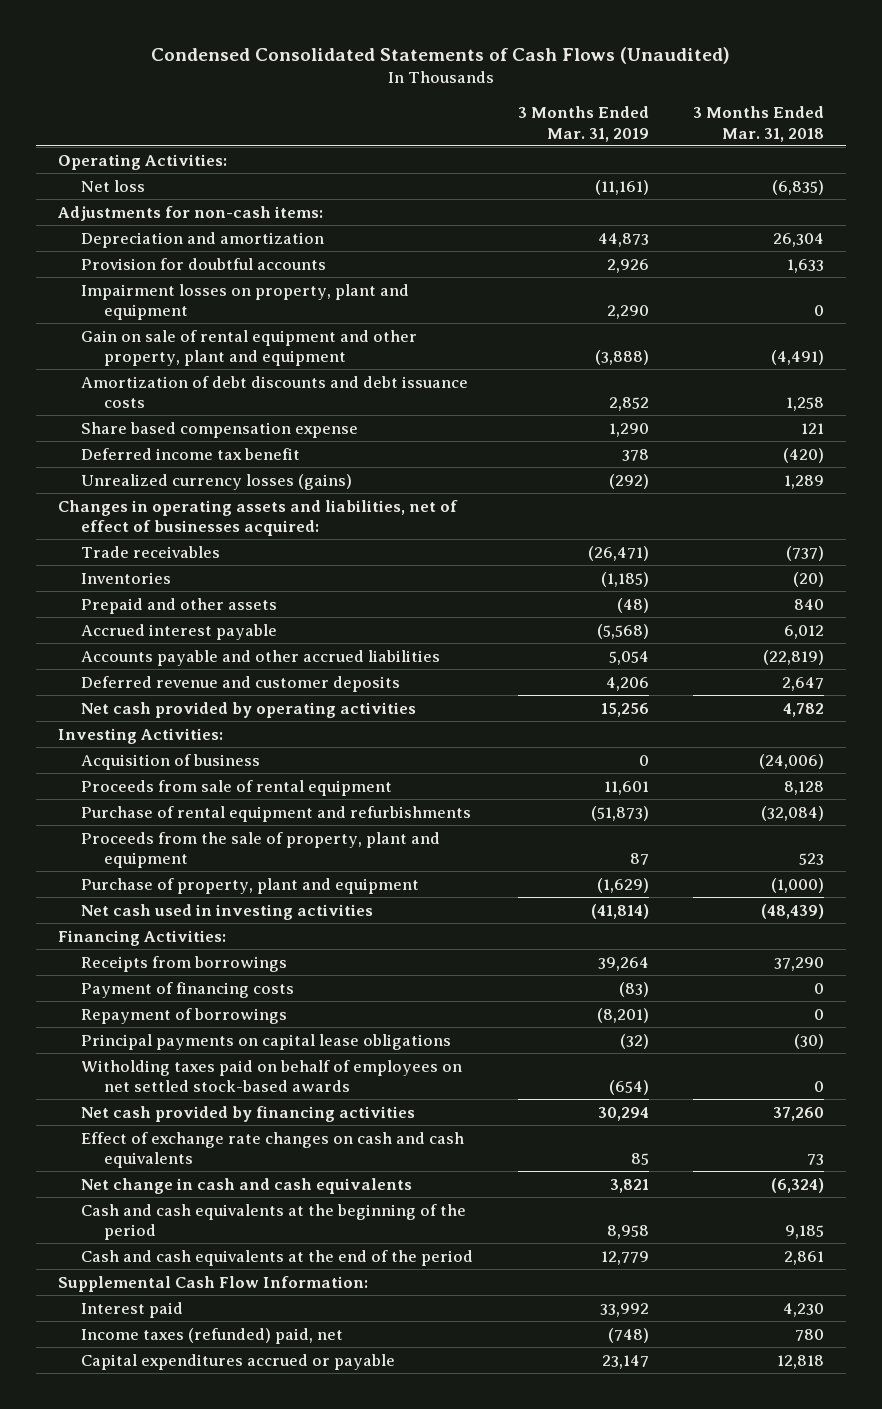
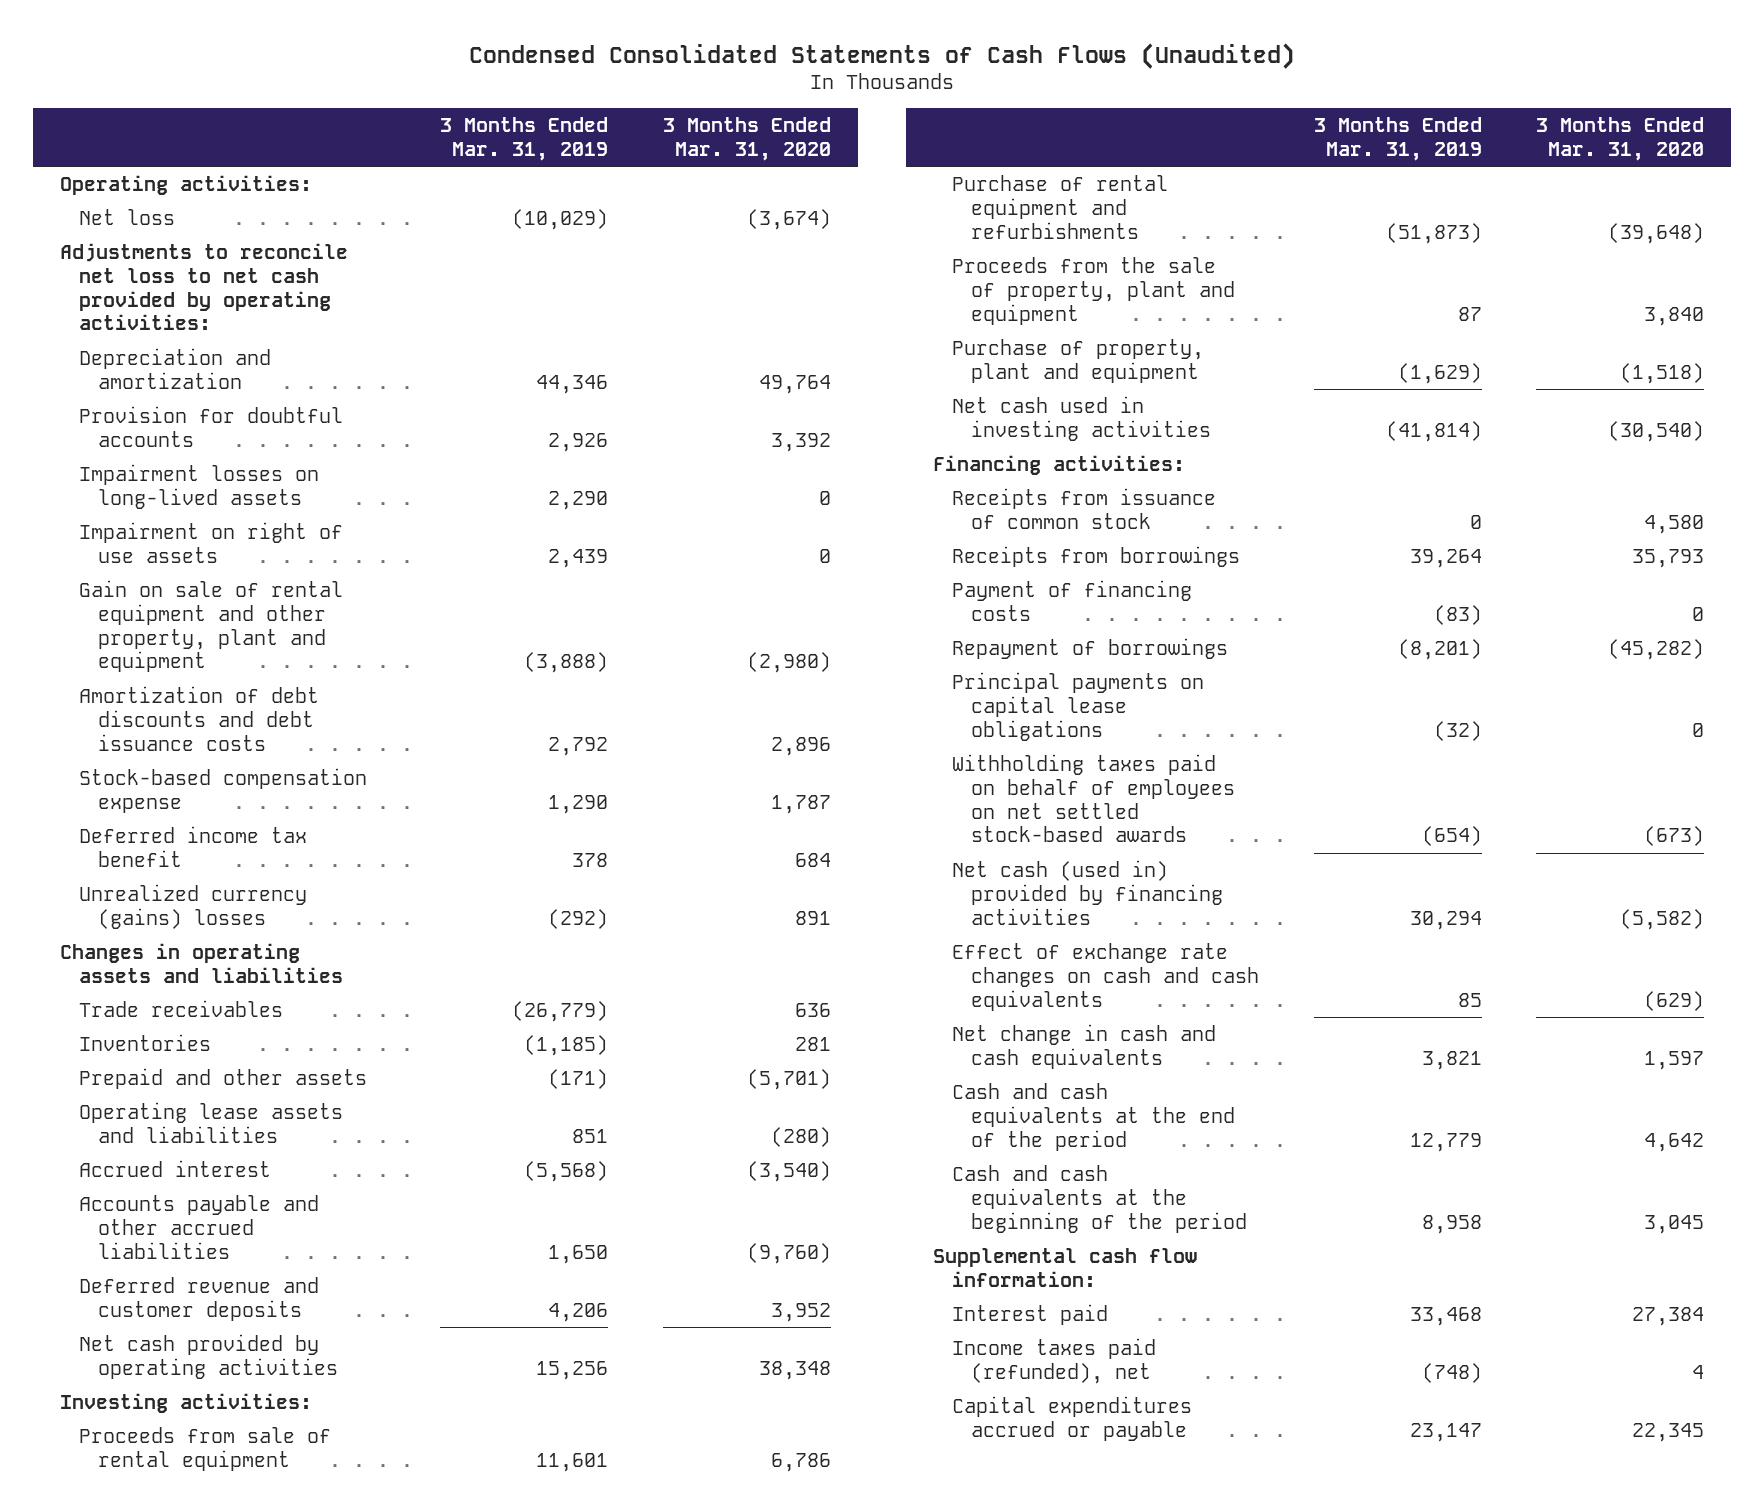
- | 3 Months Ended Mar. 31, 2019 | 3 Months Ended Mar. 31, 2018
+ | 3 Months Ended Mar. 31, 2019 | 3 Months Ended Mar. 31, 2020
- Operating Activities:
- Net loss | (11,161) | (6,835)
- Adjustments for non-cash items:
- Depreciation and amortization | 44,873 | 26,304
+ Operating activities:
+ Net loss | (10,029) | (3,674)
+ Adjustments to reconcile net loss to net cash provided by operating activities:
+ Depreciation and amortization | 44,346 | 49,764
- Impairment losses on property, plant and equipment | 2,290 | 0
+ Impairment losses on long-lived assets | 2,290 | 0
+ Impairment on right of use assets | 2,439 | 0
- Amortization of debt discounts and debt issuance costs | 2,852 | 1,258
- Share based compensation expense | 1,290 | 121
+ Amortization of debt discounts and debt issuance costs | 2,792 | 2,896
+ Stock-based compensation expense | 1,290 | 1,787
- Unrealized currency losses (gains) | (292) | 1,289
- Changes in operating assets and liabilities, net of effect of businesses acquired:
- Trade receivables | (26,471) | (737)
+ Unrealized currency (gains) losses | (292) | 891
+ Changes in operating assets and liabilities
+ Trade receivables | (26,779) | 636
- Prepaid and other assets | (48) | 840
- Accrued interest payable | (5,568) | 6,012
- Accounts payable and other accrued liabilities | 5,054 | (22,819)
+ Prepaid and other assets | (171) | (5,701)
+ Operating lease assets and liabilities | 851 | (280)
+ Accrued interest | (5,568) | (3,540)
+ Accounts payable and other accrued liabilities | 1,650 | (9,760)
- Investing Activities:
- Acquisition of business | 0 | (24,006)
+ Investing activities:
- Financing Activities:
+ Financing activities:
+ Receipts from issuance of common stock | 0 | 4,580
- Witholding taxes paid on behalf of employees on net settled stock-based awards | (654) | 0
- Net cash provided by financing activities | 30,294 | 37,260
+ Withholding taxes paid on behalf of employees on net settled stock-based awards | (654) | (673)
+ Net cash (used in) provided by financing activities | 30,294 | (5,582)
- Supplemental Cash Flow Information:
- Interest paid | 33,992 | 4,230
- Income taxes (refunded) paid, net | (748) | 780
moved down: Cash and cash equivalents at the beginning of the period | 8,958 | 3,045
+ Supplemental cash flow information:
+ Interest paid | 33,468 | 27,384
+ Income taxes paid (refunded), net | (748) | 4

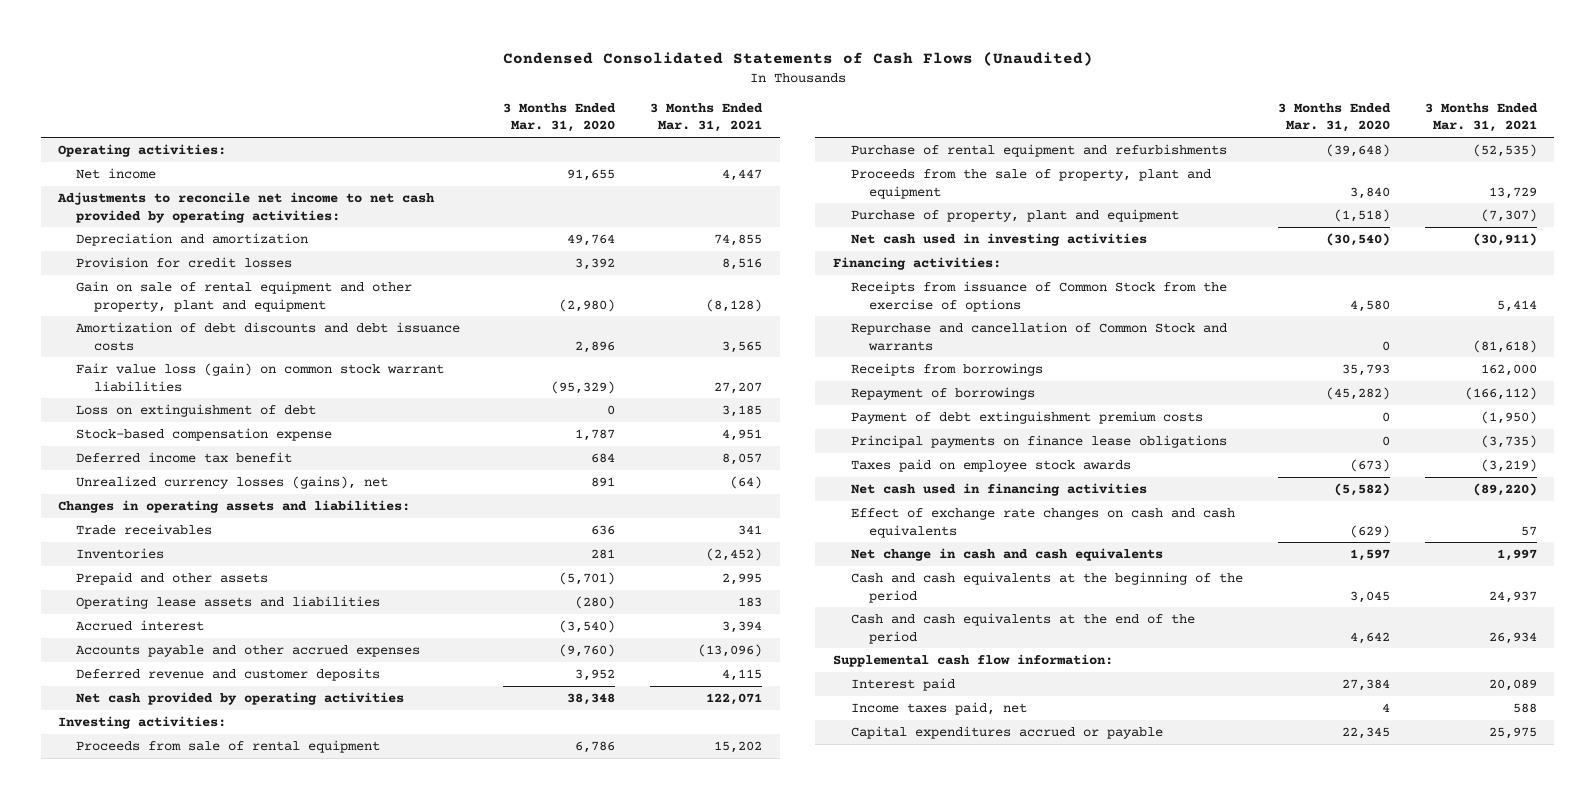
- | 3 Months Ended Mar. 31, 2019 | 3 Months Ended Mar. 31, 2020
+ | 3 Months Ended Mar. 31, 2020 | 3 Months Ended Mar. 31, 2021
- Net loss | (10,029) | (3,674)
- Adjustments to reconcile net loss to net cash provided by operating activities:
+ Net income | 91,655 | 4,447
+ Adjustments to reconcile net income to net cash provided by operating activities:
- Provision for doubtful accounts | 2,926 | 3,392
- Impairment losses on long-lived assets | 2,290 | 0
- Impairment on right of use assets | 2,439 | 0
+ Provision for credit losses | 3,392 | 8,516
+ Fair value loss (gain) on common stock warrant liabilities | (95,329) | 27,207
+ Loss on extinguishment of debt | 0 | 3,185
- Unrealized currency (gains) losses | (292) | 891
- Changes in operating assets and liabilities
+ Unrealized currency losses (gains), net | 891 | (64)
+ Changes in operating assets and liabilities:
- Accounts payable and other accrued liabilities | 1,650 | (9,760)
+ Accounts payable and other accrued expenses | (9,760) | (13,096)
- Receipts from issuance of common stock | 0 | 4,580
+ Receipts from issuance of Common Stock from the exercise of options | 4,580 | 5,414
+ Repurchase and cancellation of Common Stock and warrants | 0 | (81,618)
- Payment of financing costs | (83) | 0
- Principal payments on capital lease obligations | (32) | 0
- Withholding taxes paid on behalf of employees on net settled stock-based awards | (654) | (673)
- Net cash (used in) provided by financing activities | 30,294 | (5,582)
+ Payment of debt extinguishment premium costs | 0 | (1,950)
+ Principal payments on finance lease obligations | 0 | (3,735)
+ Taxes paid on employee stock awards | (673) | (3,219)
+ Net cash used in financing activities | (5,582) | (89,220)
moved down: Cash and cash equivalents at the end of the period | 4,642 | 26,934
- Income taxes paid (refunded), net | (748) | 4
+ Income taxes paid, net | 4 | 588

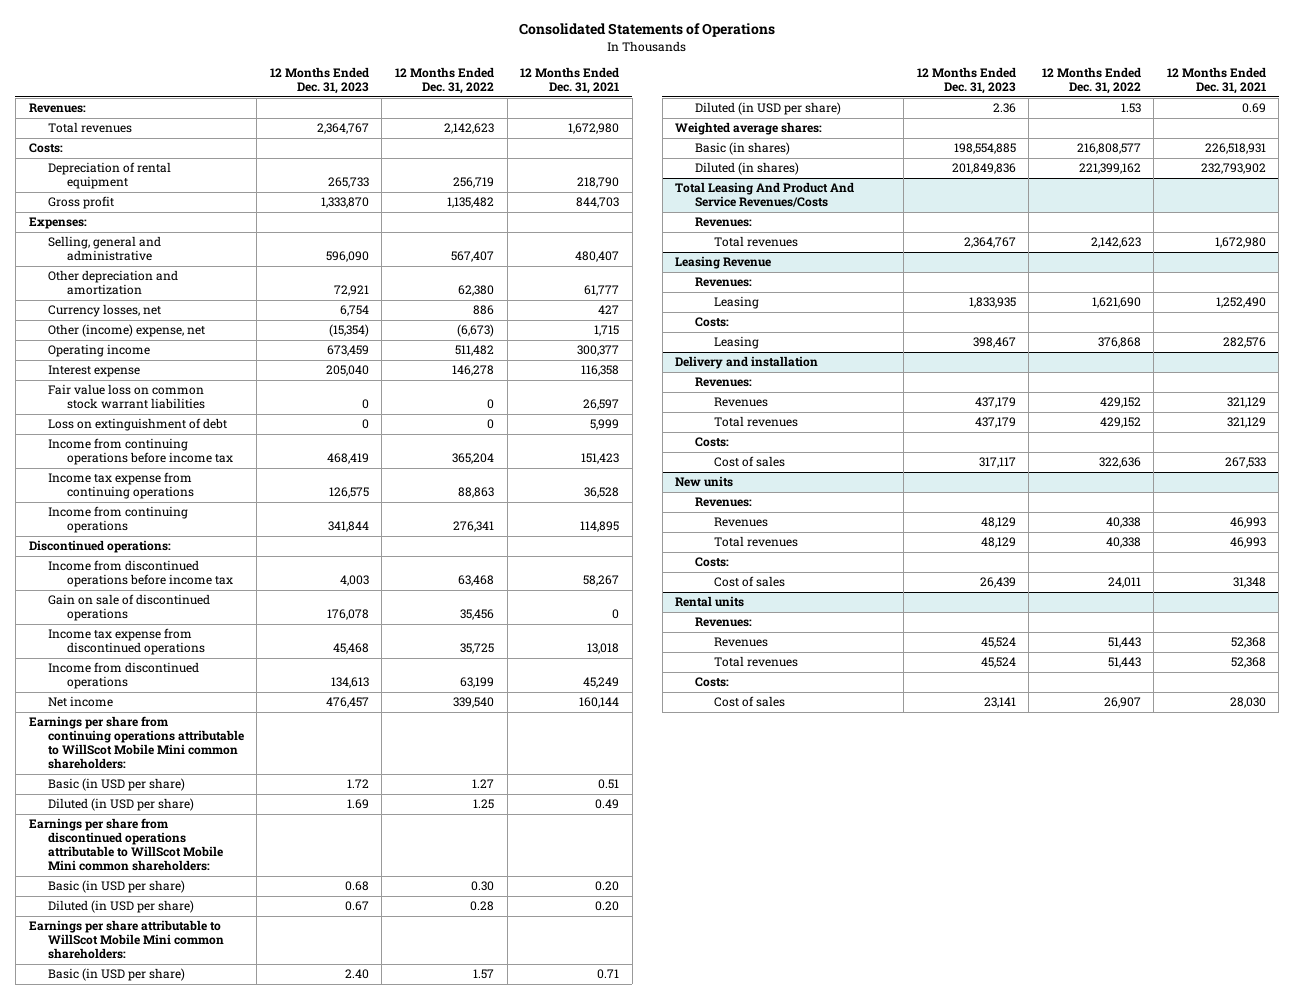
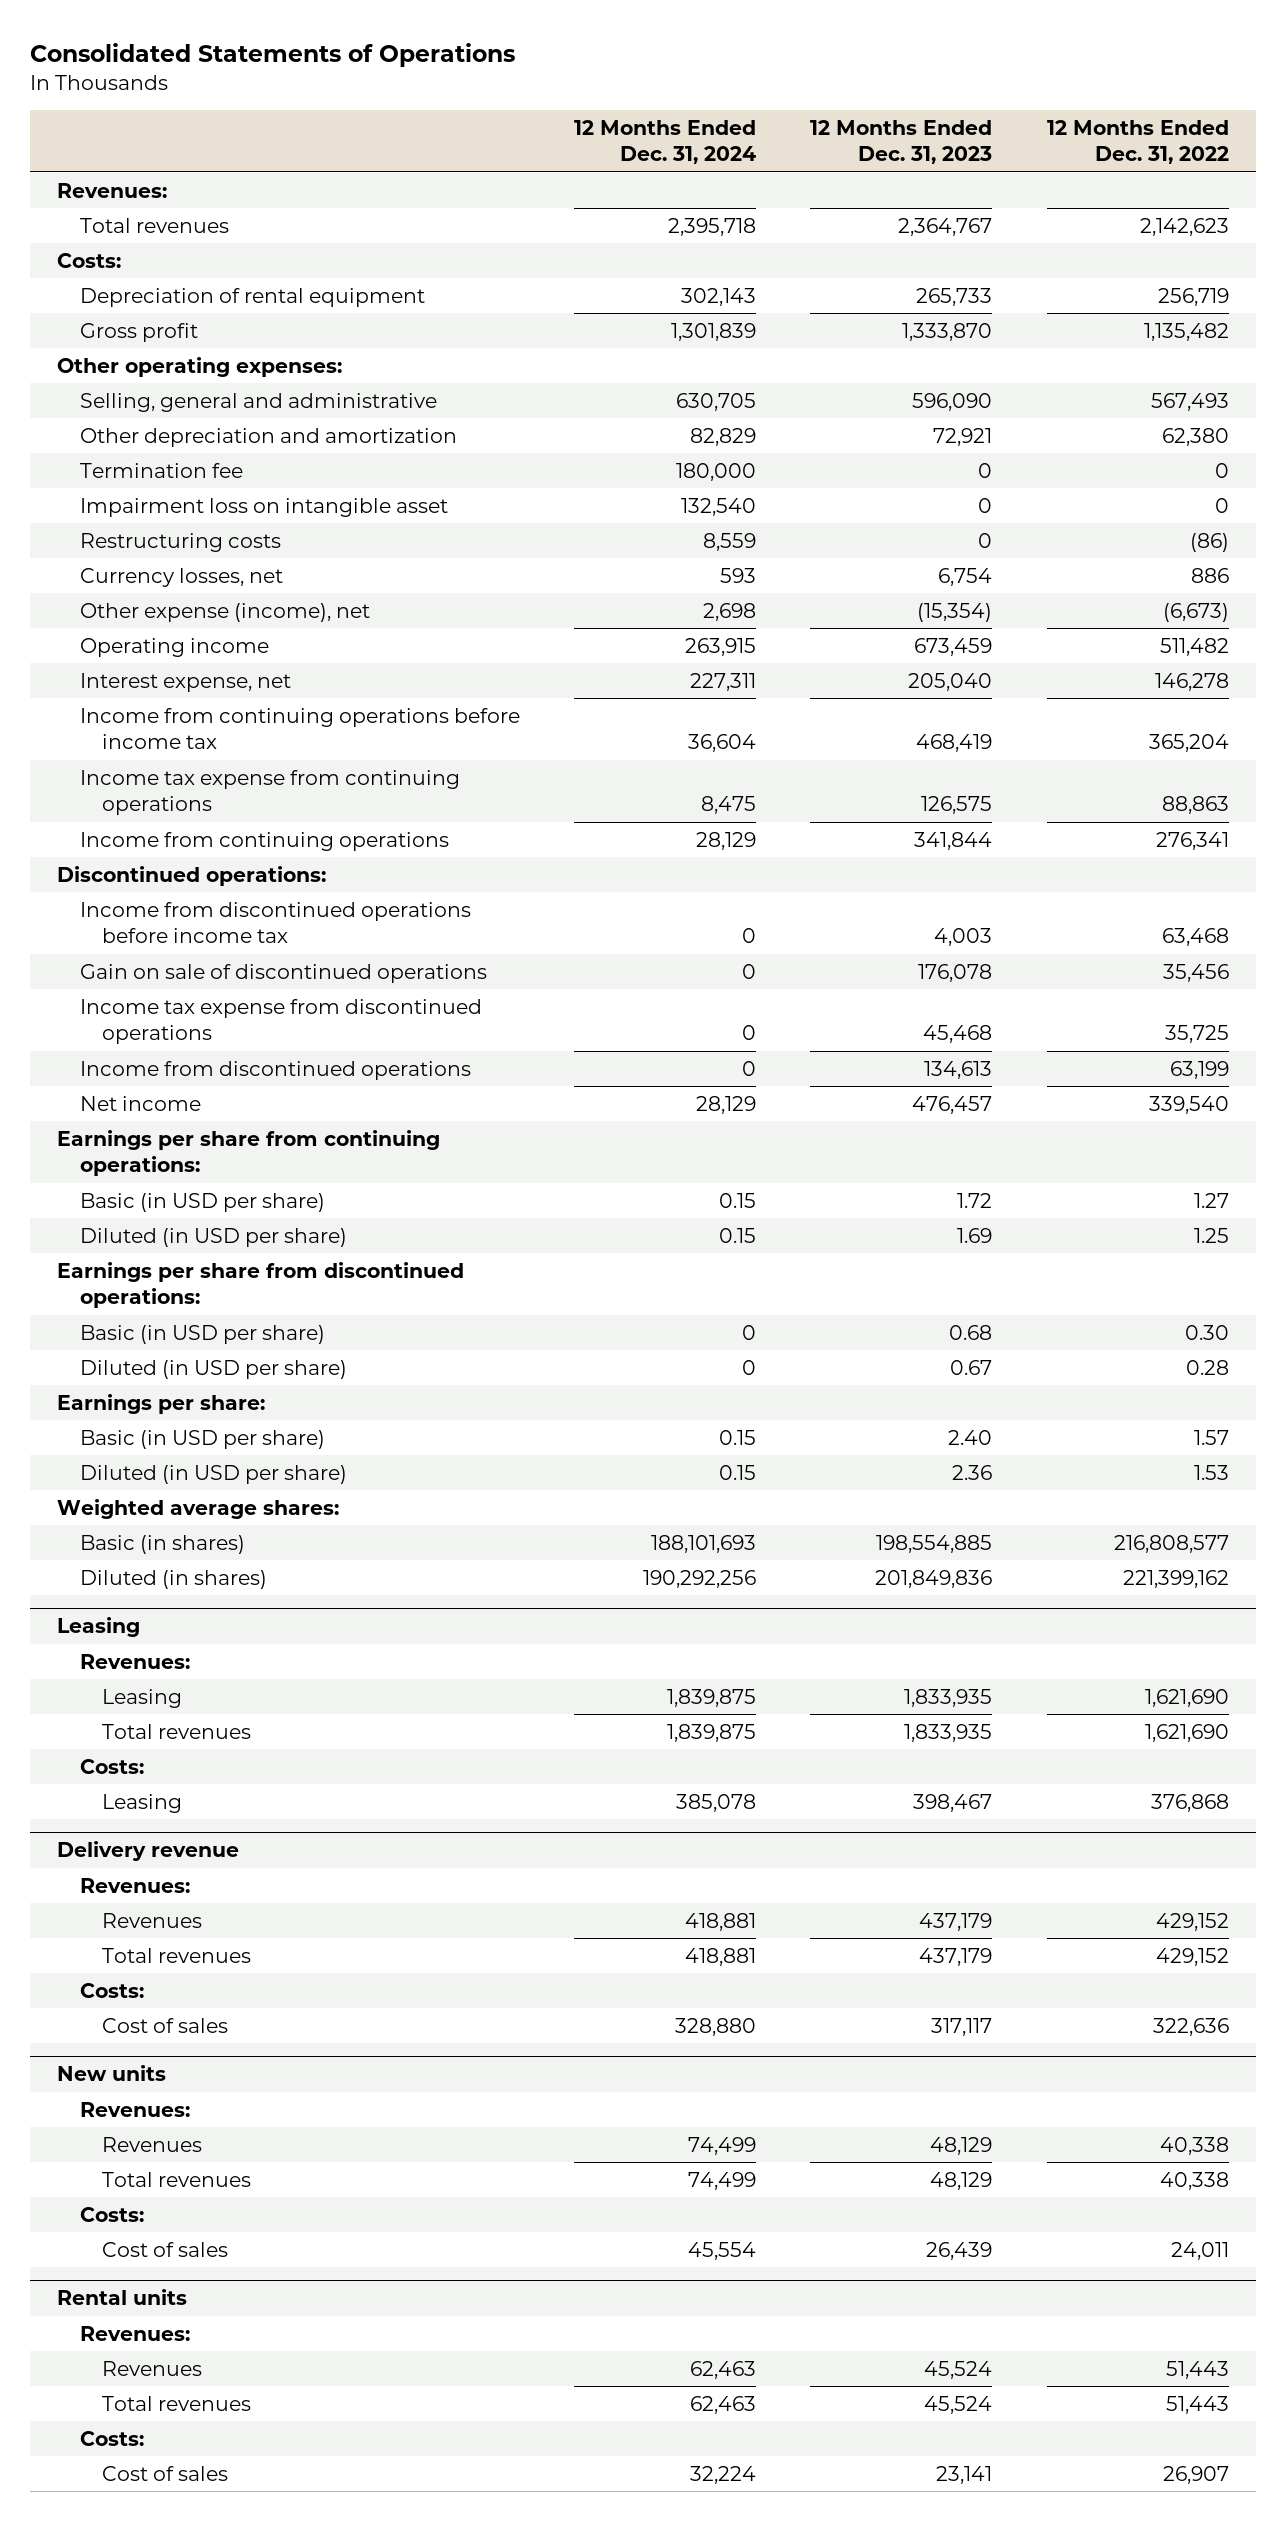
- | 12 Months Ended Dec. 31, 2023 | 12 Months Ended Dec. 31, 2022 | 12 Months Ended Dec. 31, 2021
+ | 12 Months Ended Dec. 31, 2024 | 12 Months Ended Dec. 31, 2023 | 12 Months Ended Dec. 31, 2022
- Expenses:
- Selling, general and administrative | 596,090 | 567,407 | 480,407
+ Other operating expenses:
+ Selling, general and administrative | 630,705 | 596,090 | 567,493
+ Termination fee | 180,000 | 0 | 0
+ Impairment loss on intangible asset | 132,540 | 0 | 0
+ Restructuring costs | 8,559 | 0 | (86)
- Other (income) expense, net | (15,354) | (6,673) | 1,715
+ Other expense (income), net | 2,698 | (15,354) | (6,673)
- Interest expense | 205,040 | 146,278 | 116,358
- Fair value loss on common stock warrant liabilities | 0 | 0 | 26,597
- Loss on extinguishment of debt | 0 | 0 | 5,999
+ Interest expense, net | 227,311 | 205,040 | 146,278
- Earnings per share from continuing operations attributable to WillScot Mobile Mini common shareholders:
+ Earnings per share from continuing operations:
- Earnings per share from discontinued operations attributable to WillScot Mobile Mini common shareholders:
+ Earnings per share from discontinued operations:
- Earnings per share attributable to WillScot Mobile Mini common shareholders:
+ Earnings per share:
- Total Leasing And Product And Service Revenues/Costs
- Revenues:
- Total revenues | 2,364,767 | 2,142,623 | 1,672,980
- Leasing Revenue
+ Leasing
+ Total revenues | 1,839,875 | 1,833,935 | 1,621,690
- Delivery and installation
+ Delivery revenue

